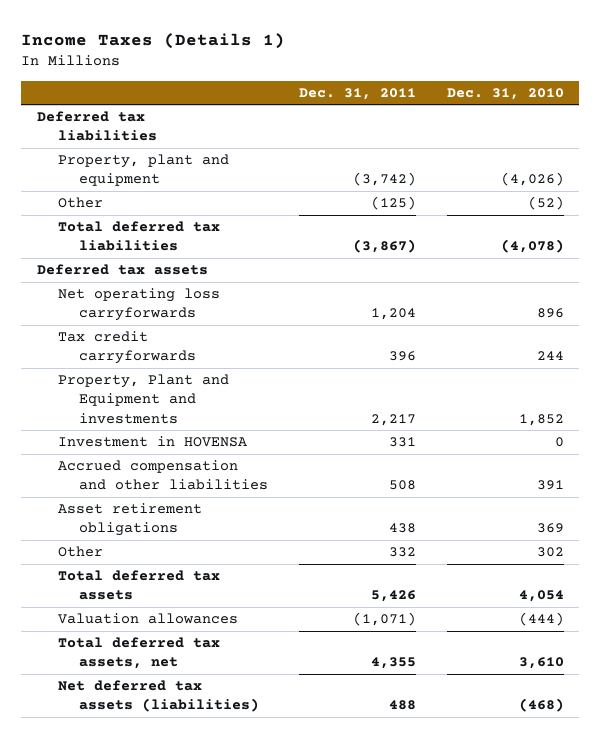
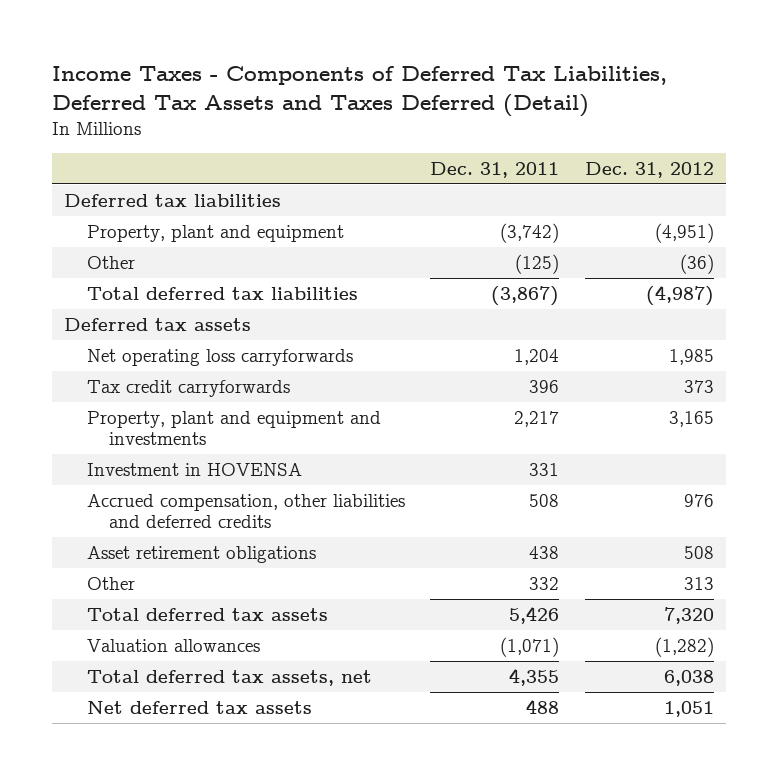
- Income Taxes (Details 1)
+ Income Taxes - Components of Deferred Tax Liabilities, Deferred Tax Assets and Taxes Deferred (Detail)
- | Dec. 31, 2011 | Dec. 31, 2010
+ | Dec. 31, 2011 | Dec. 31, 2012
- Property, Plant and Equipment and investments | 2,217 | 1,852
+ Property, plant and equipment and investments | 2,217 | 3,165
- Accrued compensation and other liabilities | 508 | 391
+ Accrued compensation, other liabilities and deferred credits | 508 | 976
- Net deferred tax assets (liabilities) | 488 | (468)
+ Net deferred tax assets | 488 | 1,051

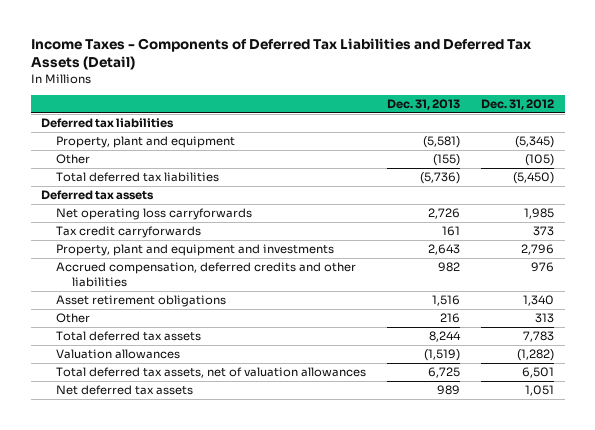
- Income Taxes - Components of Deferred Tax Liabilities, Deferred Tax Assets and Taxes Deferred (Detail)
+ Income Taxes - Components of Deferred Tax Liabilities and Deferred Tax Assets (Detail)
- | Dec. 31, 2011 | Dec. 31, 2012
+ | Dec. 31, 2013 | Dec. 31, 2012
- Property, plant and equipment | (3,742) | (4,951)
- Other | (125) | (36)
- Total deferred tax liabilities | (3,867) | (4,987)
+ Property, plant and equipment | (5,581) | (5,345)
+ Other | (155) | (105)
+ Total deferred tax liabilities | (5,736) | (5,450)
- Property, plant and equipment and investments | 2,217 | 3,165
- Investment in HOVENSA | 331 |
- Accrued compensation, other liabilities and deferred credits | 508 | 976
- Asset retirement obligations | 438 | 508
+ Property, plant and equipment and investments | 2,643 | 2,796
+ Accrued compensation, deferred credits and other liabilities | 982 | 976
+ Asset retirement obligations | 1,516 | 1,340
- Total deferred tax assets | 5,426 | 7,320
+ Total deferred tax assets | 8,244 | 7,783
- Total deferred tax assets, net | 4,355 | 6,038
+ Total deferred tax assets, net of valuation allowances | 6,725 | 6,501

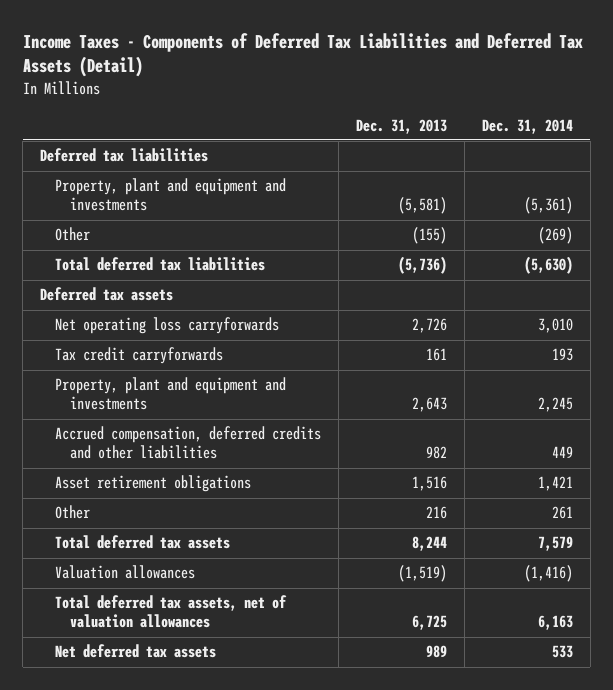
- | Dec. 31, 2013 | Dec. 31, 2012
+ | Dec. 31, 2013 | Dec. 31, 2014
- Property, plant and equipment | (5,581) | (5,345)
+ Property, plant and equipment and investments | (5,581) | (5,361)

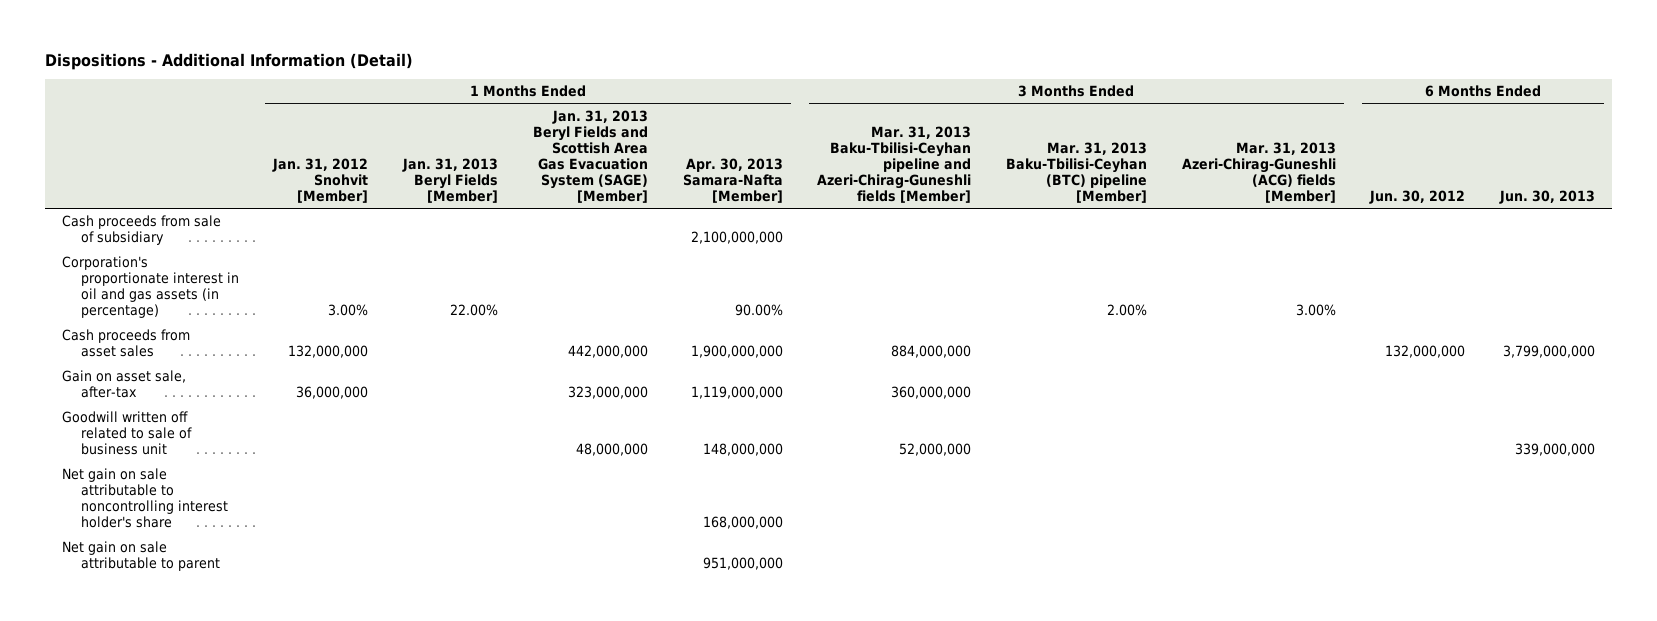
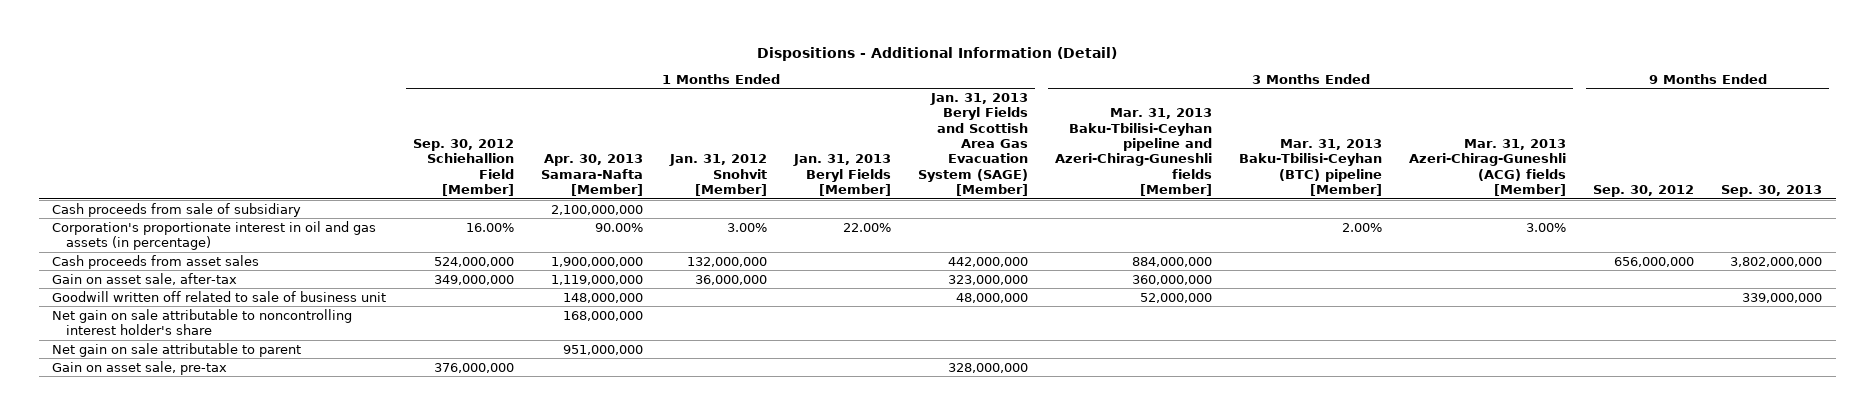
- | 1 Months Ended Jan. 31, 2012 Snohvit [Member] | 1 Months Ended Jan. 31, 2013 Beryl Fields [Member] | 1 Months Ended Jan. 31, 2013 Beryl Fields and Scottish Area Gas Evacuation System (SAGE) [Member] | 1 Months Ended Apr. 30, 2013 Samara-Nafta [Member] | 3 Months Ended Mar. 31, 2013 Baku-Tbilisi-Ceyhan pipeline and Azeri-Chirag-Guneshli fields [Member] | 3 Months Ended Mar. 31, 2013 Baku-Tbilisi-Ceyhan (BTC) pipeline [Member] | 3 Months Ended Mar. 31, 2013 Azeri-Chirag-Guneshli (ACG) fields [Member] | 6 Months Ended Jun. 30, 2012 | 6 Months Ended Jun. 30, 2013
+ | 1 Months Ended Sep. 30, 2012 Schiehallion Field [Member] | 1 Months Ended Apr. 30, 2013 Samara-Nafta [Member] | 1 Months Ended Jan. 31, 2012 Snohvit [Member] | 1 Months Ended Jan. 31, 2013 Beryl Fields [Member] | 1 Months Ended Jan. 31, 2013 Beryl Fields and Scottish Area Gas Evacuation System (SAGE) [Member] | 3 Months Ended Mar. 31, 2013 Baku-Tbilisi-Ceyhan pipeline and Azeri-Chirag-Guneshli fields [Member] | 3 Months Ended Mar. 31, 2013 Baku-Tbilisi-Ceyhan (BTC) pipeline [Member] | 3 Months Ended Mar. 31, 2013 Azeri-Chirag-Guneshli (ACG) fields [Member] | 9 Months Ended Sep. 30, 2012 | 9 Months Ended Sep. 30, 2013
+ Gain on asset sale, pre-tax | 376,000,000 | | | | 328,000,000 | | | | |

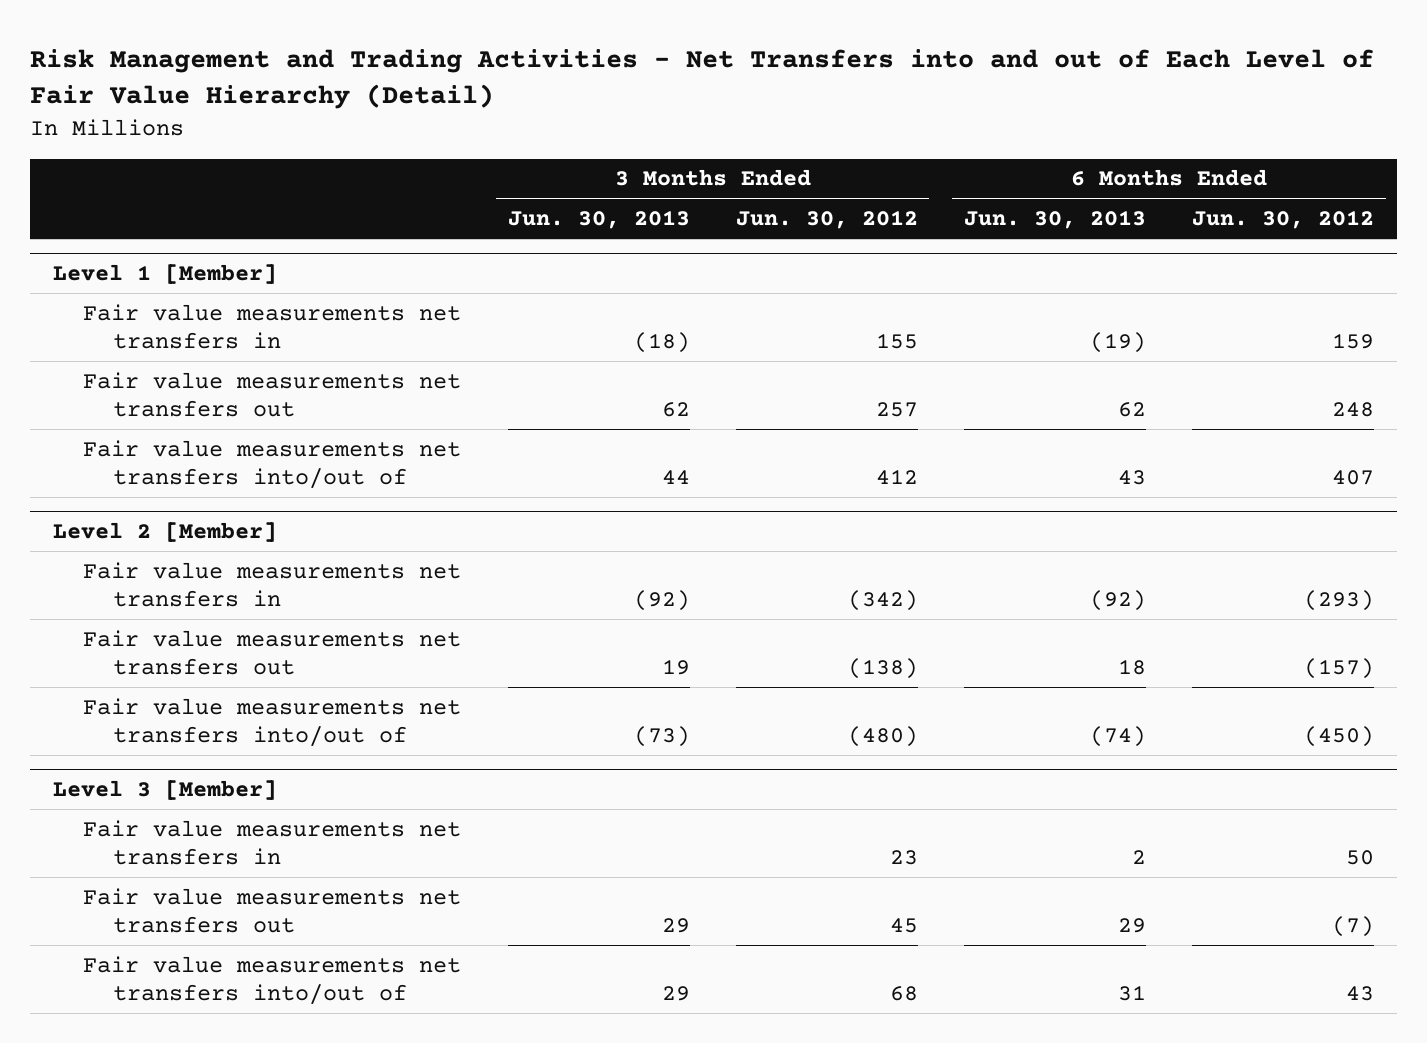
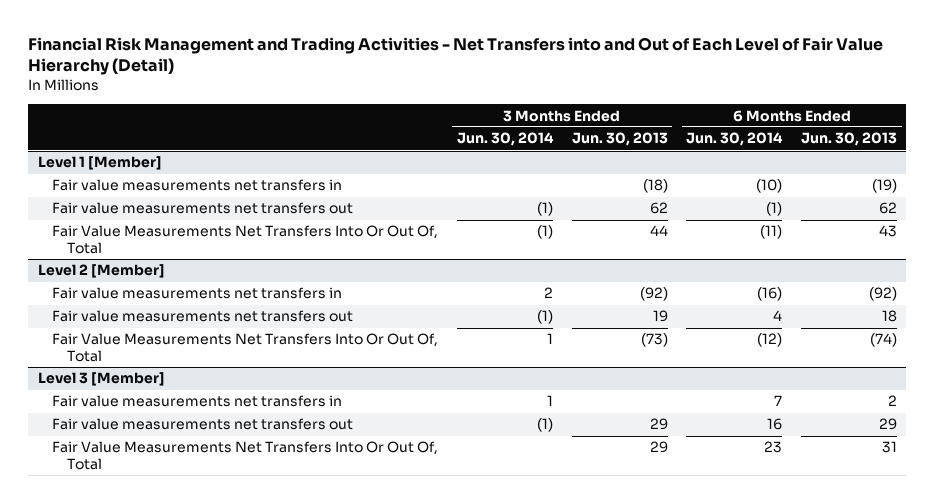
- Risk Management and Trading Activities - Net Transfers into and out of Each Level of Fair Value Hierarchy (Detail)
+ Financial Risk Management and Trading Activities - Net Transfers into and Out of Each Level of Fair Value Hierarchy (Detail)
- | 3 Months Ended Jun. 30, 2013 | 3 Months Ended Jun. 30, 2012 | 6 Months Ended Jun. 30, 2013 | 6 Months Ended Jun. 30, 2012
+ | 3 Months Ended Jun. 30, 2014 | 3 Months Ended Jun. 30, 2013 | 6 Months Ended Jun. 30, 2014 | 6 Months Ended Jun. 30, 2013
@ Level 1 [Member]
- Fair value measurements net transfers into/out of | 44 | 412 | 43 | 407
+ Fair Value Measurements Net Transfers Into Or Out Of, Total | (1) | 44 | (11) | 43
@ Level 2 [Member]
- Fair value measurements net transfers into/out of | (73) | (480) | (74) | (450)
+ Fair Value Measurements Net Transfers Into Or Out Of, Total | 1 | (73) | (12) | (74)
@ Level 3 [Member]
- Fair value measurements net transfers into/out of | 29 | 68 | 31 | 43
+ Fair Value Measurements Net Transfers Into Or Out Of, Total | | 29 | 23 | 31

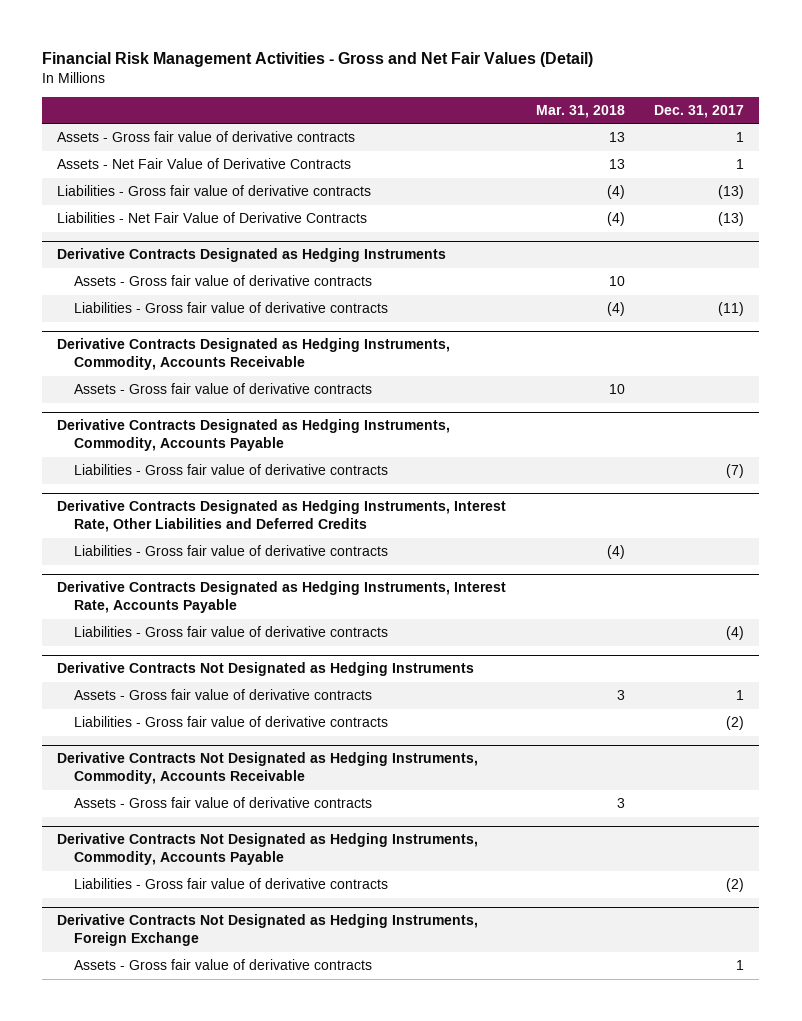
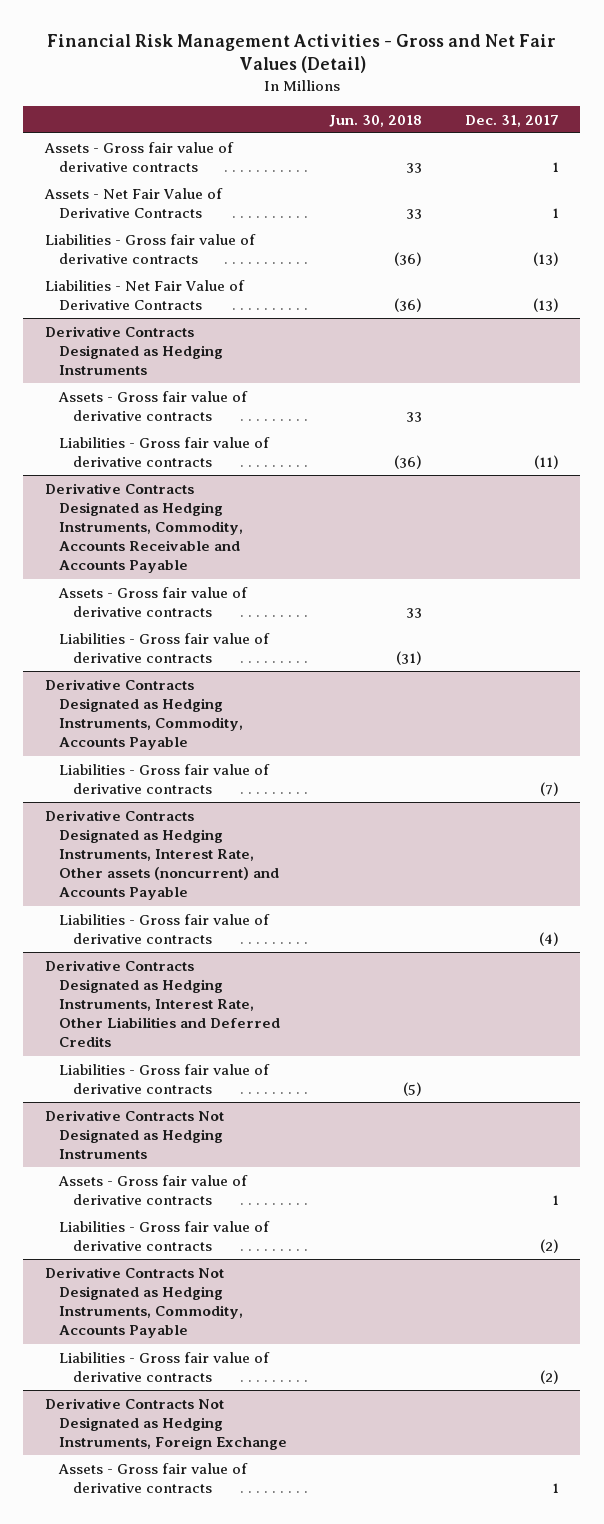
- | Mar. 31, 2018 | Dec. 31, 2017
+ | Jun. 30, 2018 | Dec. 31, 2017
- Derivative Contracts Designated as Hedging Instruments, Commodity, Accounts Receivable
+ Derivative Contracts Designated as Hedging Instruments, Commodity, Accounts Receivable and Accounts Payable
+ Liabilities - Gross fair value of derivative contracts | (31) |
+ Derivative Contracts Designated as Hedging Instruments, Interest Rate, Other assets (noncurrent) and Accounts Payable
+ Liabilities - Gross fair value of derivative contracts | | (4)
- Derivative Contracts Designated as Hedging Instruments, Interest Rate, Accounts Payable
- Liabilities - Gross fair value of derivative contracts | | (4)
- Derivative Contracts Not Designated as Hedging Instruments, Commodity, Accounts Receivable
- Assets - Gross fair value of derivative contracts | 3 |

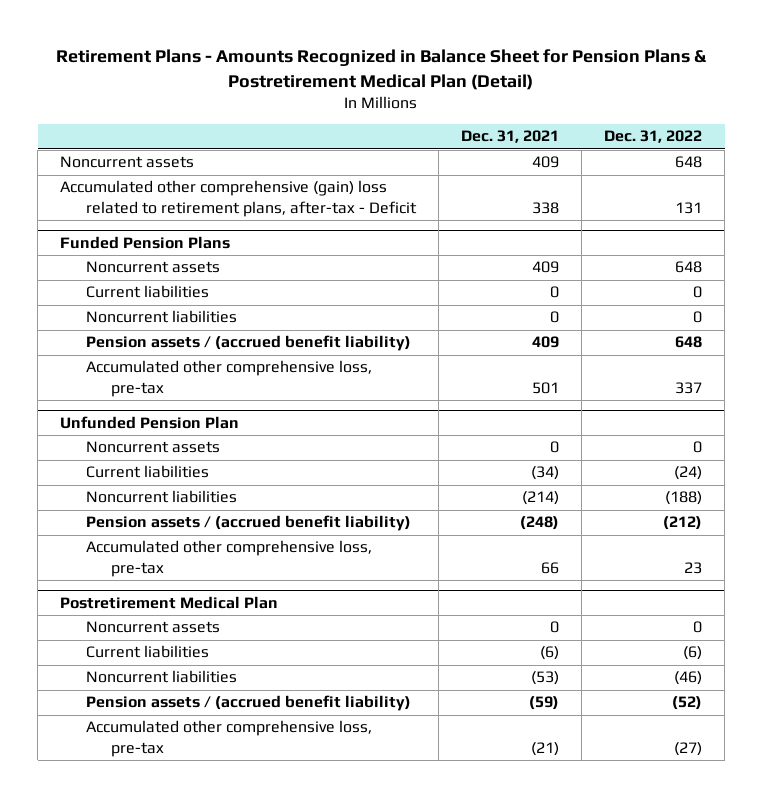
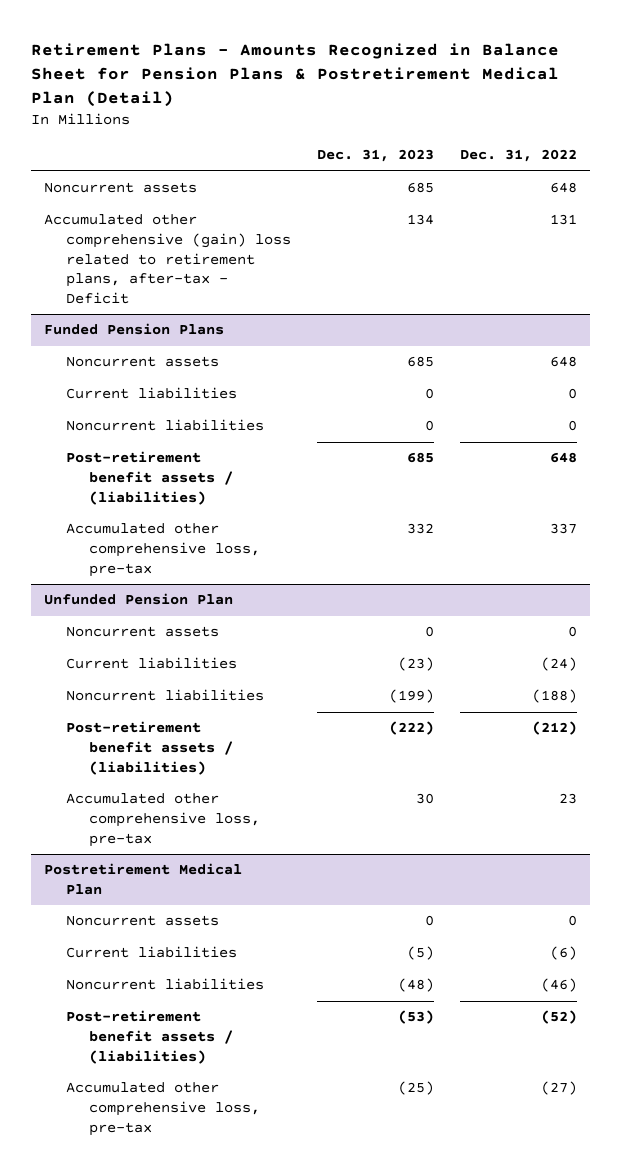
- | Dec. 31, 2021 | Dec. 31, 2022
+ | Dec. 31, 2023 | Dec. 31, 2022
@ Funded Pension Plans
- Pension assets / (accrued benefit liability) | 409 | 648
+ Post-retirement benefit assets / (liabilities) | 685 | 648
@ Unfunded Pension Plan
- Pension assets / (accrued benefit liability) | (248) | (212)
+ Post-retirement benefit assets / (liabilities) | (222) | (212)
@ Postretirement Medical Plan
- Pension assets / (accrued benefit liability) | (59) | (52)
+ Post-retirement benefit assets / (liabilities) | (53) | (52)

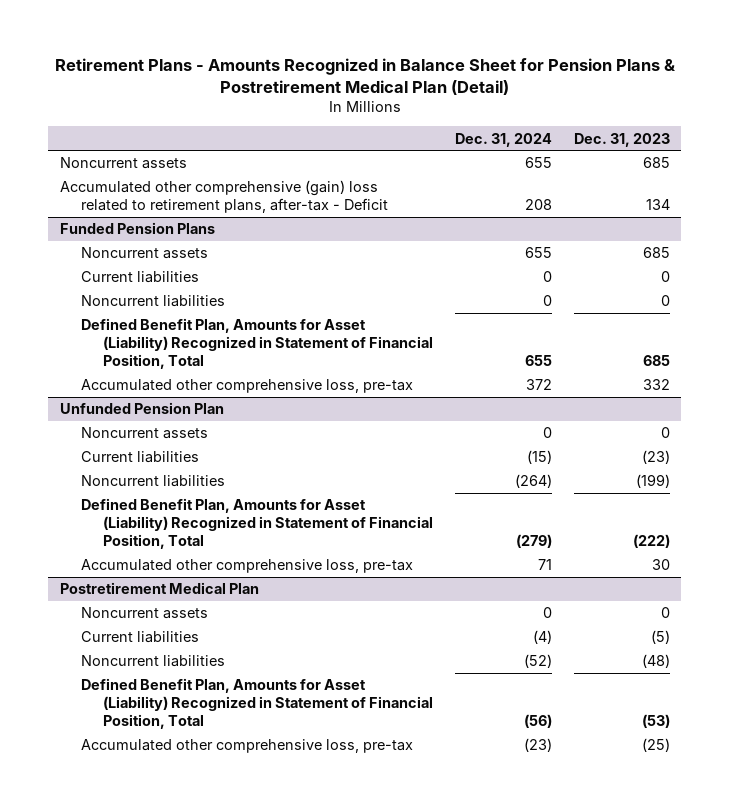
- | Dec. 31, 2023 | Dec. 31, 2022
+ | Dec. 31, 2024 | Dec. 31, 2023
@ Funded Pension Plans
- Post-retirement benefit assets / (liabilities) | 685 | 648
+ Defined Benefit Plan, Amounts for Asset (Liability) Recognized in Statement of Financial Position, Total | 655 | 685
@ Unfunded Pension Plan
- Post-retirement benefit assets / (liabilities) | (222) | (212)
+ Defined Benefit Plan, Amounts for Asset (Liability) Recognized in Statement of Financial Position, Total | (279) | (222)
@ Postretirement Medical Plan
- Post-retirement benefit assets / (liabilities) | (53) | (52)
+ Defined Benefit Plan, Amounts for Asset (Liability) Recognized in Statement of Financial Position, Total | (56) | (53)

